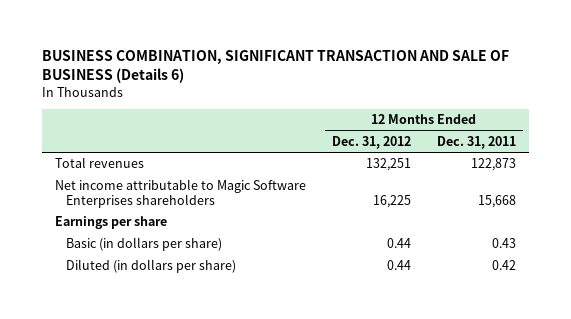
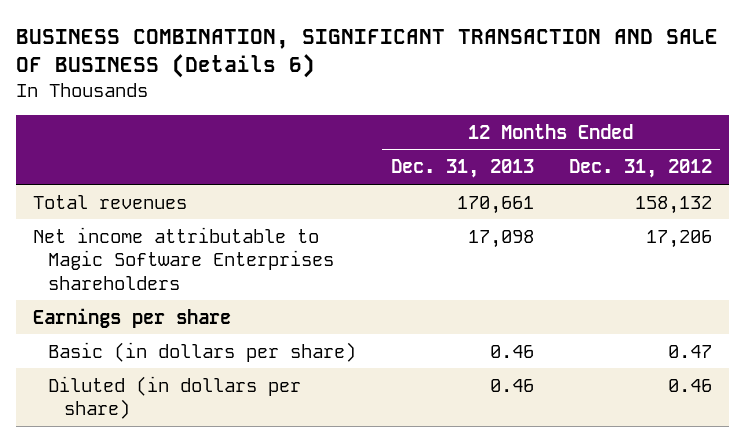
- | 12 Months Ended Dec. 31, 2012 | 12 Months Ended Dec. 31, 2011
+ | 12 Months Ended Dec. 31, 2013 | 12 Months Ended Dec. 31, 2012
- Total revenues | 132,251 | 122,873
- Net income attributable to Magic Software Enterprises shareholders | 16,225 | 15,668
+ Total revenues | 170,661 | 158,132
+ Net income attributable to Magic Software Enterprises shareholders | 17,098 | 17,206
- Basic (in dollars per share) | 0.44 | 0.43
- Diluted (in dollars per share) | 0.44 | 0.42
+ Basic (in dollars per share) | 0.46 | 0.47
+ Diluted (in dollars per share) | 0.46 | 0.46

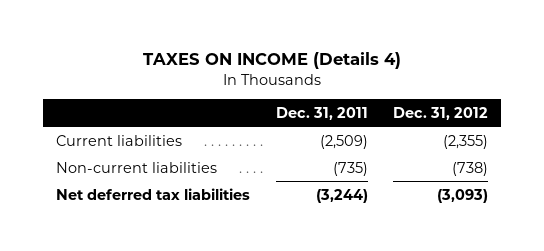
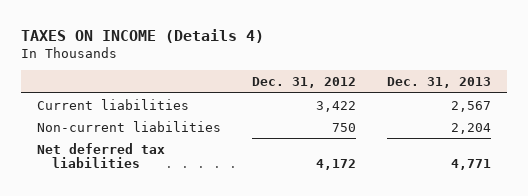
- | Dec. 31, 2011 | Dec. 31, 2012
+ | Dec. 31, 2012 | Dec. 31, 2013
- Current liabilities | (2,509) | (2,355)
- Non-current liabilities | (735) | (738)
- Net deferred tax liabilities | (3,244) | (3,093)
+ Current liabilities | 3,422 | 2,567
+ Non-current liabilities | 750 | 2,204
+ Net deferred tax liabilities | 4,172 | 4,771

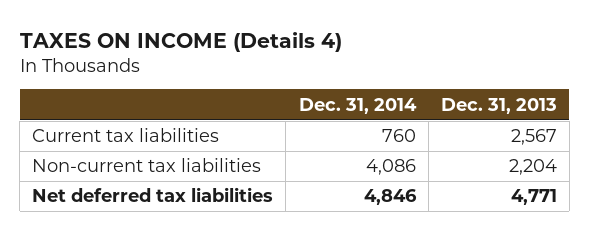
- | Dec. 31, 2012 | Dec. 31, 2013
+ | Dec. 31, 2014 | Dec. 31, 2013
- Current liabilities | 3,422 | 2,567
- Non-current liabilities | 750 | 2,204
+ Current tax liabilities | 760 | 2,567
+ Non-current tax liabilities | 4,086 | 2,204

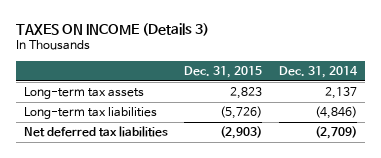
- TAXES ON INCOME (Details 4)
+ TAXES ON INCOME (Details 3)
- | Dec. 31, 2014 | Dec. 31, 2013
+ | Dec. 31, 2015 | Dec. 31, 2014
- Current tax liabilities | 760 | 2,567
- Non-current tax liabilities | 4,086 | 2,204
- Net deferred tax liabilities | 4,846 | 4,771
+ Long-term tax assets | 2,823 | 2,137
+ Long-term tax liabilities | (5,726) | (4,846)
+ Net deferred tax liabilities | (2,903) | (2,709)

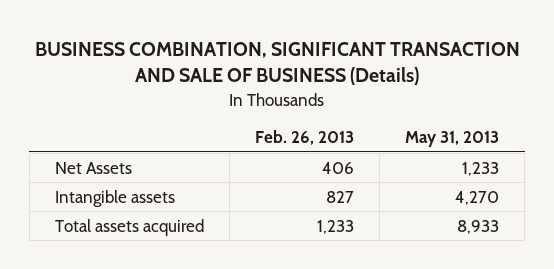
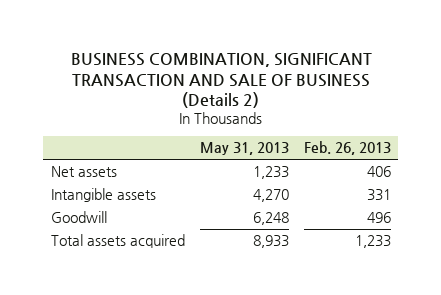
- BUSINESS COMBINATION, SIGNIFICANT TRANSACTION AND SALE OF BUSINESS (Details)
+ BUSINESS COMBINATION, SIGNIFICANT TRANSACTION AND SALE OF BUSINESS (Details 2)
- | Feb. 26, 2013 | May 31, 2013
+ | May 31, 2013 | Feb. 26, 2013
- Net Assets | 406 | 1,233
- Intangible assets | 827 | 4,270
+ Net assets | 1,233 | 406
+ Intangible assets | 4,270 | 331
+ Goodwill | 6,248 | 496

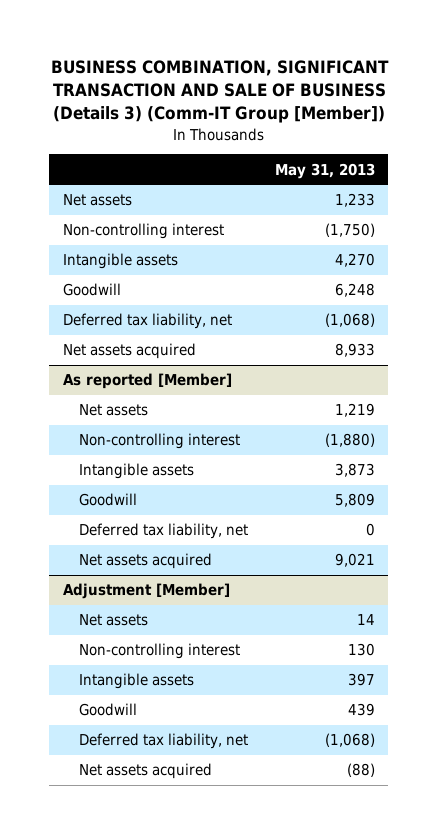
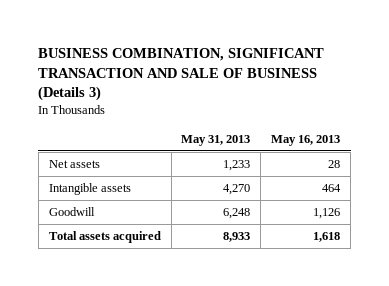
- BUSINESS COMBINATION, SIGNIFICANT TRANSACTION AND SALE OF BUSINESS (Details 3) (Comm-IT Group [Member])
+ BUSINESS COMBINATION, SIGNIFICANT TRANSACTION AND SALE OF BUSINESS (Details 3)
- | May 31, 2013
+ | May 31, 2013 | May 16, 2013
- Non-controlling interest | (1,750)
- Deferred tax liability, net | (1,068)
- Net assets acquired | 8,933
- As reported [Member]
- Net assets | 1,219
- Non-controlling interest | (1,880)
- Intangible assets | 3,873
- Goodwill | 5,809
- Deferred tax liability, net | 0
- Net assets acquired | 9,021
- Adjustment [Member]
- Net assets | 14
- Non-controlling interest | 130
- Intangible assets | 397
- Goodwill | 439
- Deferred tax liability, net | (1,068)
- Net assets acquired | (88)
+ Total assets acquired | 8,933 | 1,618

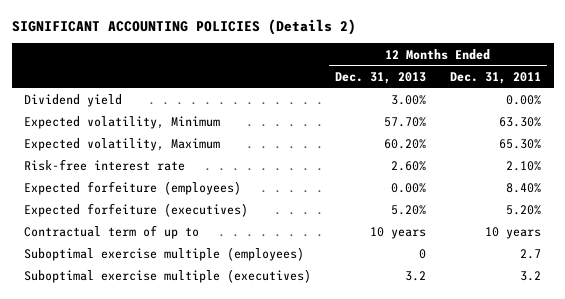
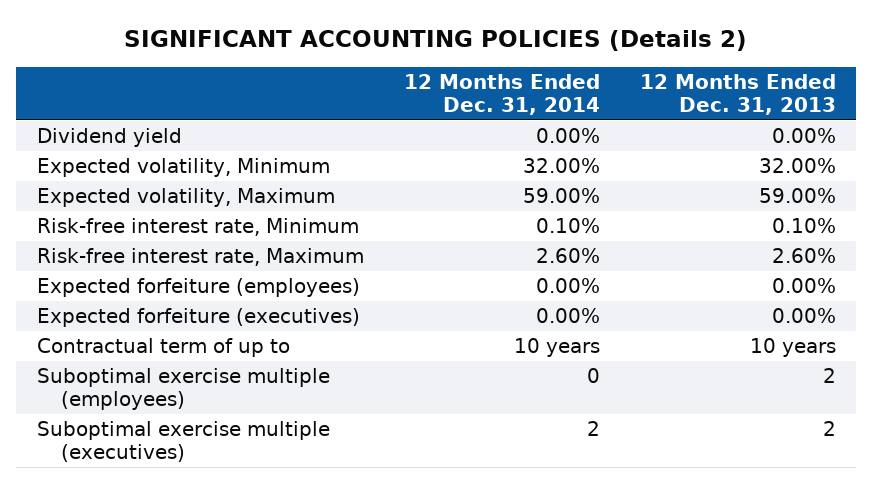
- | 12 Months Ended Dec. 31, 2013 | 12 Months Ended Dec. 31, 2011
+ | 12 Months Ended Dec. 31, 2014 | 12 Months Ended Dec. 31, 2013
- Dividend yield | 3.00% | 0.00%
- Expected volatility, Minimum | 57.70% | 63.30%
- Expected volatility, Maximum | 60.20% | 65.30%
- Risk-free interest rate | 2.60% | 2.10%
+ Dividend yield | 0.00% | 0.00%
+ Expected volatility, Minimum | 32.00% | 32.00%
+ Expected volatility, Maximum | 59.00% | 59.00%
+ Risk-free interest rate, Minimum | 0.10% | 0.10%
+ Risk-free interest rate, Maximum | 2.60% | 2.60%
- Expected forfeiture (executives) | 5.20% | 5.20%
+ Expected forfeiture (executives) | 0.00% | 0.00%
- Suboptimal exercise multiple (employees) | 0 | 2.7
- Suboptimal exercise multiple (executives) | 3.2 | 3.2
+ Suboptimal exercise multiple (employees) | 0 | 2
+ Suboptimal exercise multiple (executives) | 2 | 2

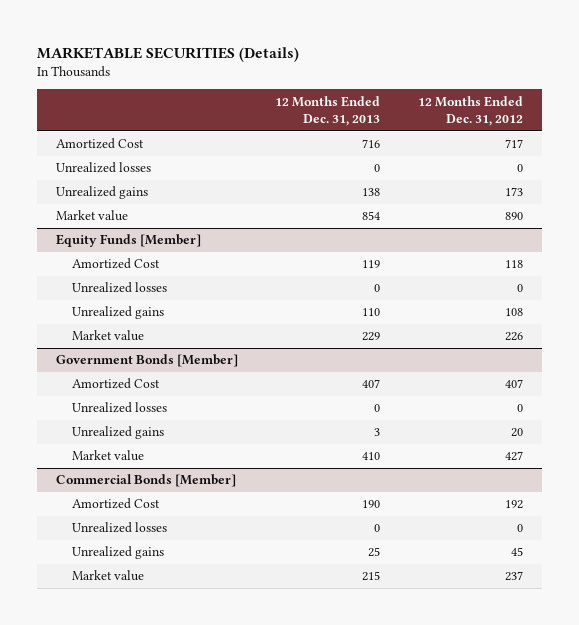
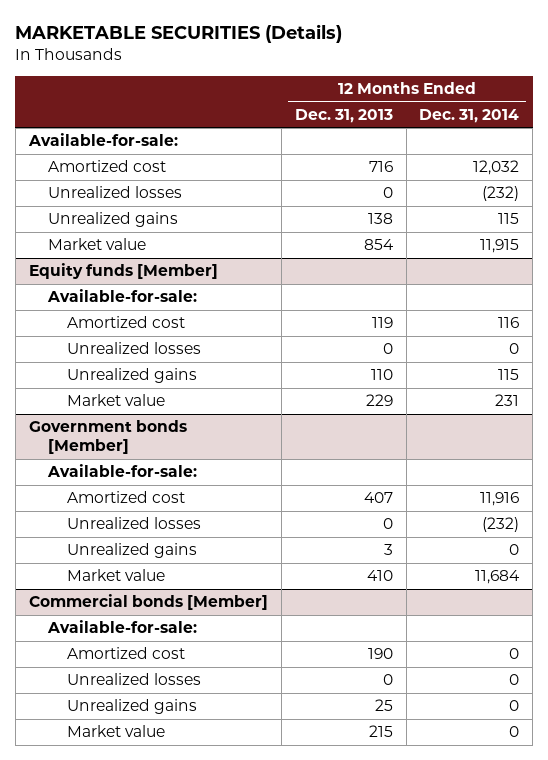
- | 12 Months Ended Dec. 31, 2013 | 12 Months Ended Dec. 31, 2012
+ | 12 Months Ended Dec. 31, 2013 | 12 Months Ended Dec. 31, 2014
- Amortized Cost | 716 | 717
+ Available-for-sale:
+ Amortized cost | 716 | 12,032
- Equity Funds [Member]
- Amortized Cost | 119 | 118
+ Equity funds [Member]
+ Available-for-sale:
+ Amortized cost | 119 | 116
- Government Bonds [Member]
- Amortized Cost | 407 | 407
+ Government bonds [Member]
+ Available-for-sale:
+ Amortized cost | 407 | 11,916
- Commercial Bonds [Member]
- Amortized Cost | 190 | 192
+ Commercial bonds [Member]
+ Available-for-sale:
+ Amortized cost | 190 | 0

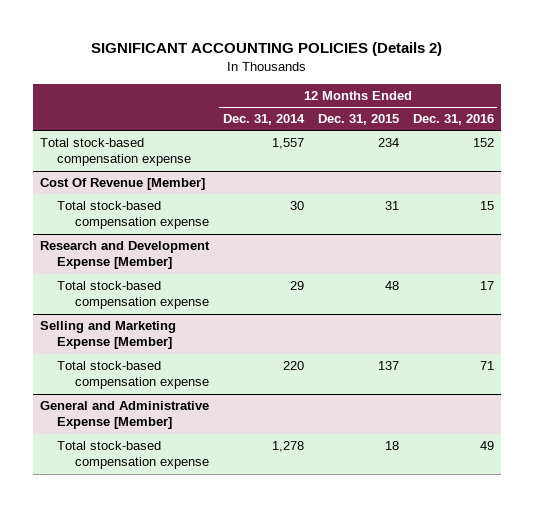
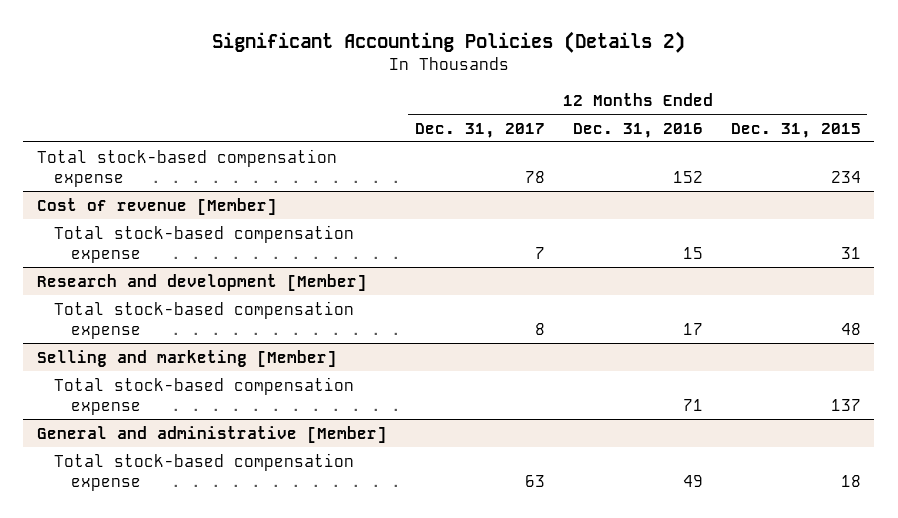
- SIGNIFICANT ACCOUNTING POLICIES (Details 2)
+ Significant Accounting Policies (Details 2)
- | 12 Months Ended Dec. 31, 2014 | 12 Months Ended Dec. 31, 2015 | 12 Months Ended Dec. 31, 2016
+ | 12 Months Ended Dec. 31, 2017 | 12 Months Ended Dec. 31, 2016 | 12 Months Ended Dec. 31, 2015
- Cost Of Revenue [Member]
+ Cost of revenue [Member]
- Research and Development Expense [Member]
+ Research and development [Member]
- Selling and Marketing Expense [Member]
+ Selling and marketing [Member]
- General and Administrative Expense [Member]
+ General and administrative [Member]

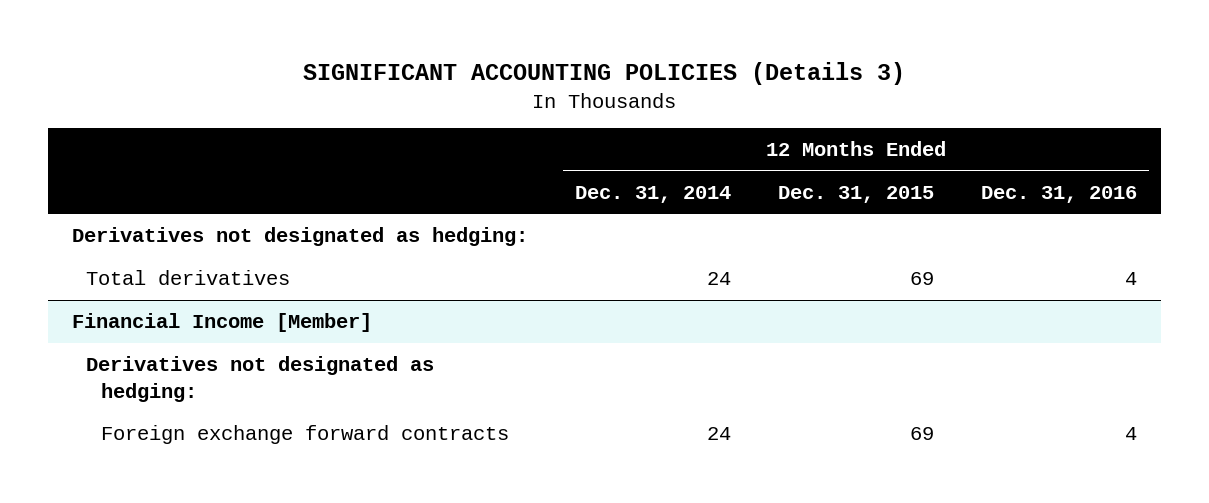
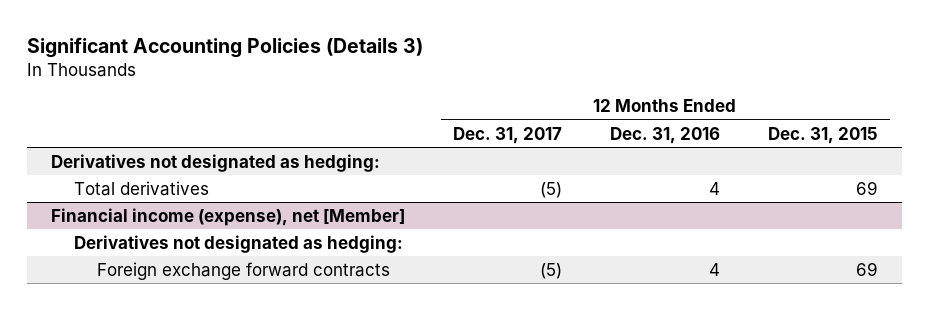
- SIGNIFICANT ACCOUNTING POLICIES (Details 3)
+ Significant Accounting Policies (Details 3)
- | 12 Months Ended Dec. 31, 2014 | 12 Months Ended Dec. 31, 2015 | 12 Months Ended Dec. 31, 2016
+ | 12 Months Ended Dec. 31, 2017 | 12 Months Ended Dec. 31, 2016 | 12 Months Ended Dec. 31, 2015
- Financial Income [Member]
+ Financial income (expense), net [Member]

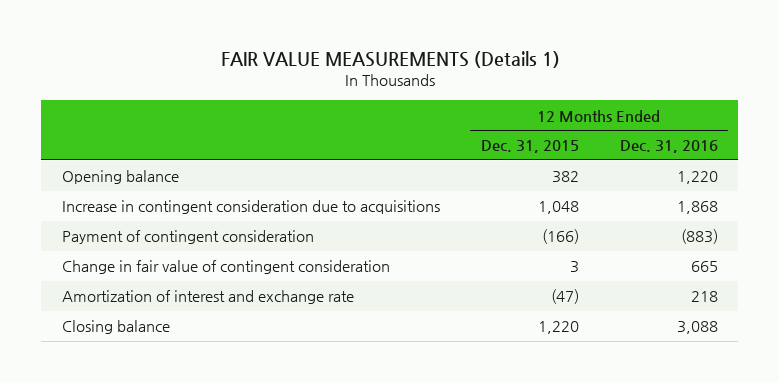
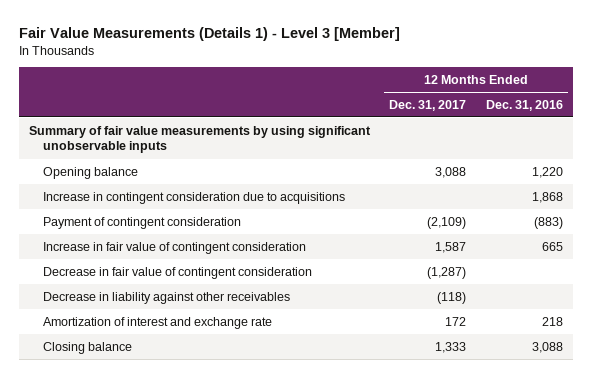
- FAIR VALUE MEASUREMENTS (Details 1)
+ Fair Value Measurements (Details 1) - Level 3 [Member]
- | 12 Months Ended Dec. 31, 2015 | 12 Months Ended Dec. 31, 2016
+ | 12 Months Ended Dec. 31, 2017 | 12 Months Ended Dec. 31, 2016
+ Summary of fair value measurements by using significant unobservable inputs
- Change in fair value of contingent consideration | 3 | 665
+ Increase in fair value of contingent consideration | 1,587 | 665
+ Decrease in fair value of contingent consideration | (1,287) |
+ Decrease in liability against other receivables | (118) |

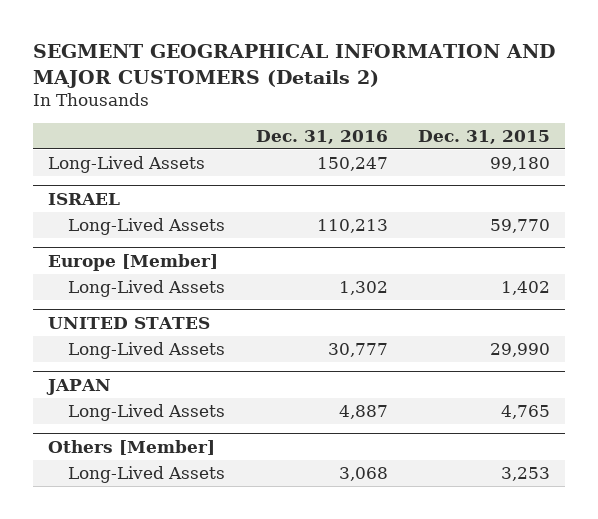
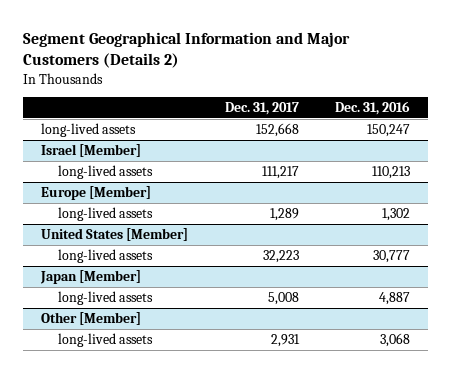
- SEGMENT GEOGRAPHICAL INFORMATION AND MAJOR CUSTOMERS (Details 2)
+ Segment Geographical Information and Major Customers (Details 2)
- | Dec. 31, 2016 | Dec. 31, 2015
+ | Dec. 31, 2017 | Dec. 31, 2016
- Long-Lived Assets | 150,247 | 99,180
- ISRAEL
- Long-Lived Assets | 110,213 | 59,770
+ long-lived assets | 152,668 | 150,247
+ Israel [Member]
+ long-lived assets | 111,217 | 110,213
@ Europe [Member]
- Long-Lived Assets | 1,302 | 1,402
- UNITED STATES
- Long-Lived Assets | 30,777 | 29,990
- JAPAN
- Long-Lived Assets | 4,887 | 4,765
- Others [Member]
- Long-Lived Assets | 3,068 | 3,253
@ Europe [Member]
+ long-lived assets | 1,289 | 1,302
+ United States [Member]
+ long-lived assets | 32,223 | 30,777
+ Japan [Member]
+ long-lived assets | 5,008 | 4,887
+ Other [Member]
+ long-lived assets | 2,931 | 3,068

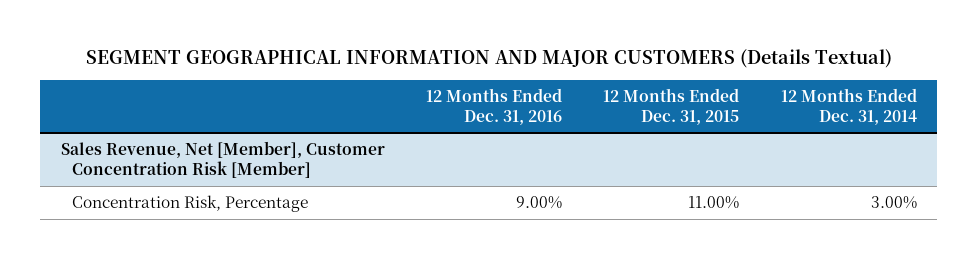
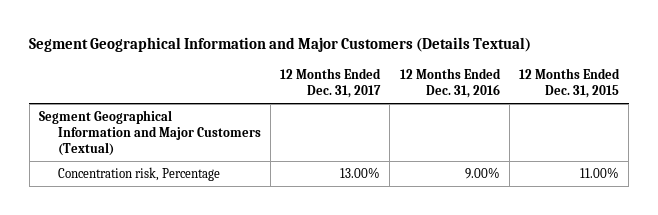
- SEGMENT GEOGRAPHICAL INFORMATION AND MAJOR CUSTOMERS (Details Textual)
+ Segment Geographical Information and Major Customers (Details Textual)
- | 12 Months Ended Dec. 31, 2016 | 12 Months Ended Dec. 31, 2015 | 12 Months Ended Dec. 31, 2014
+ | 12 Months Ended Dec. 31, 2017 | 12 Months Ended Dec. 31, 2016 | 12 Months Ended Dec. 31, 2015
- Sales Revenue, Net [Member], Customer Concentration Risk [Member]
- Concentration Risk, Percentage | 9.00% | 11.00% | 3.00%
+ Segment Geographical Information and Major Customers (Textual)
+ Concentration risk, Percentage | 13.00% | 9.00% | 11.00%

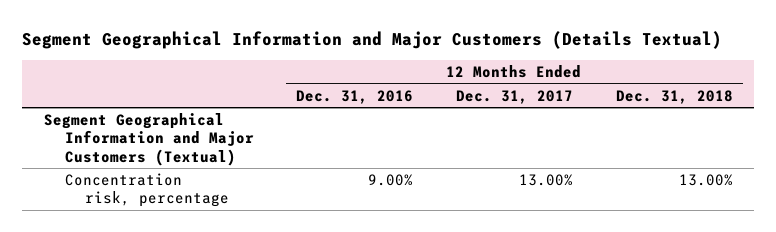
- | 12 Months Ended Dec. 31, 2017 | 12 Months Ended Dec. 31, 2016 | 12 Months Ended Dec. 31, 2015
+ | 12 Months Ended Dec. 31, 2016 | 12 Months Ended Dec. 31, 2017 | 12 Months Ended Dec. 31, 2018
- Concentration risk, Percentage | 13.00% | 9.00% | 11.00%
+ Concentration risk, percentage | 9.00% | 13.00% | 13.00%

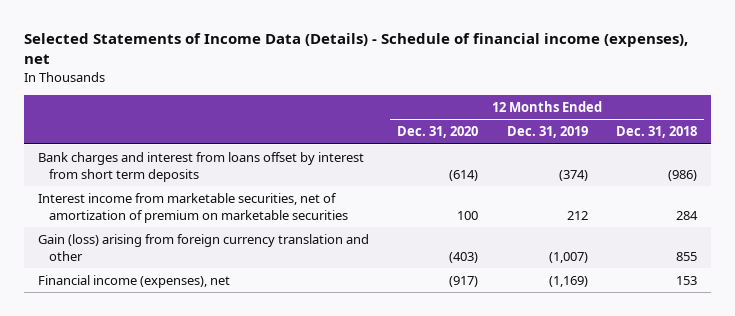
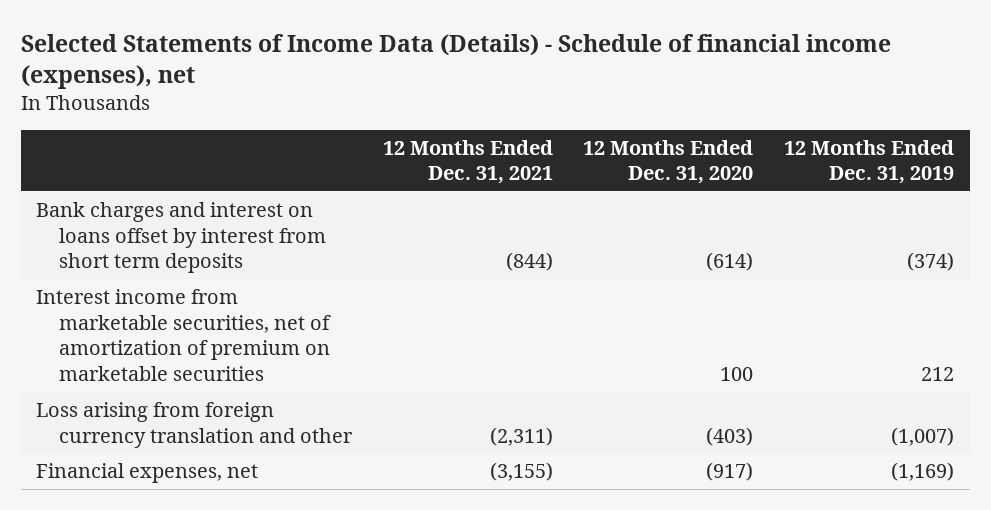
- | 12 Months Ended Dec. 31, 2020 | 12 Months Ended Dec. 31, 2019 | 12 Months Ended Dec. 31, 2018
+ | 12 Months Ended Dec. 31, 2021 | 12 Months Ended Dec. 31, 2020 | 12 Months Ended Dec. 31, 2019
- Bank charges and interest from loans offset by interest from short term deposits | (614) | (374) | (986)
+ Bank charges and interest on loans offset by interest from short term deposits | (844) | (614) | (374)
- Gain (loss) arising from foreign currency translation and other | (403) | (1,007) | 855
- Financial income (expenses), net | (917) | (1,169) | 153
+ Loss arising from foreign currency translation and other | (2,311) | (403) | (1,007)
+ Financial expenses, net | (3,155) | (917) | (1,169)

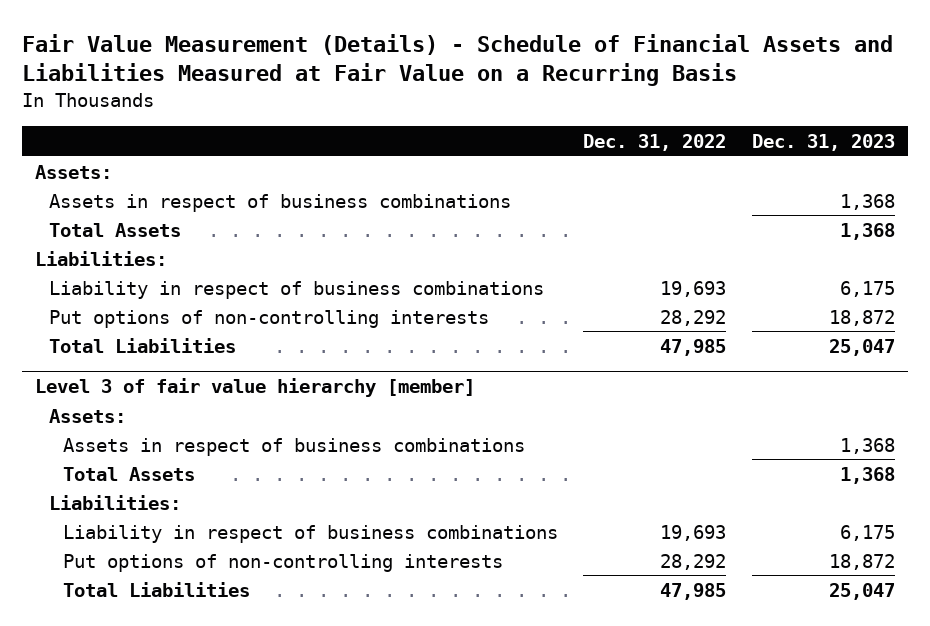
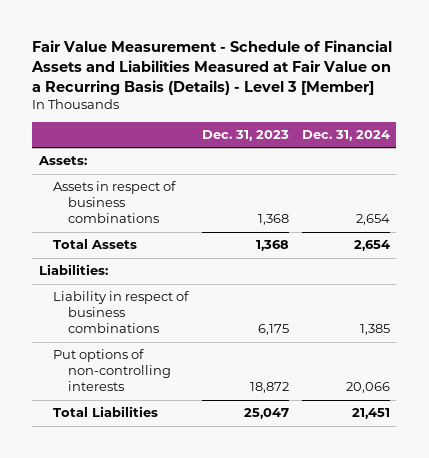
- Fair Value Measurement (Details) - Schedule of Financial Assets and Liabilities Measured at Fair Value on a Recurring Basis
+ Fair Value Measurement - Schedule of Financial Assets and Liabilities Measured at Fair Value on a Recurring Basis (Details) - Level 3 [Member]
- | Dec. 31, 2022 | Dec. 31, 2023
+ | Dec. 31, 2023 | Dec. 31, 2024
- Level 3 of fair value hierarchy [member]
- Assets:
- Assets in respect of business combinations | | 1,368
- Total Assets | | 1,368
- Liabilities:
- Liability in respect of business combinations | 19,693 | 6,175
- Put options of non-controlling interests | 28,292 | 18,872
- Total Liabilities | 47,985 | 25,047

